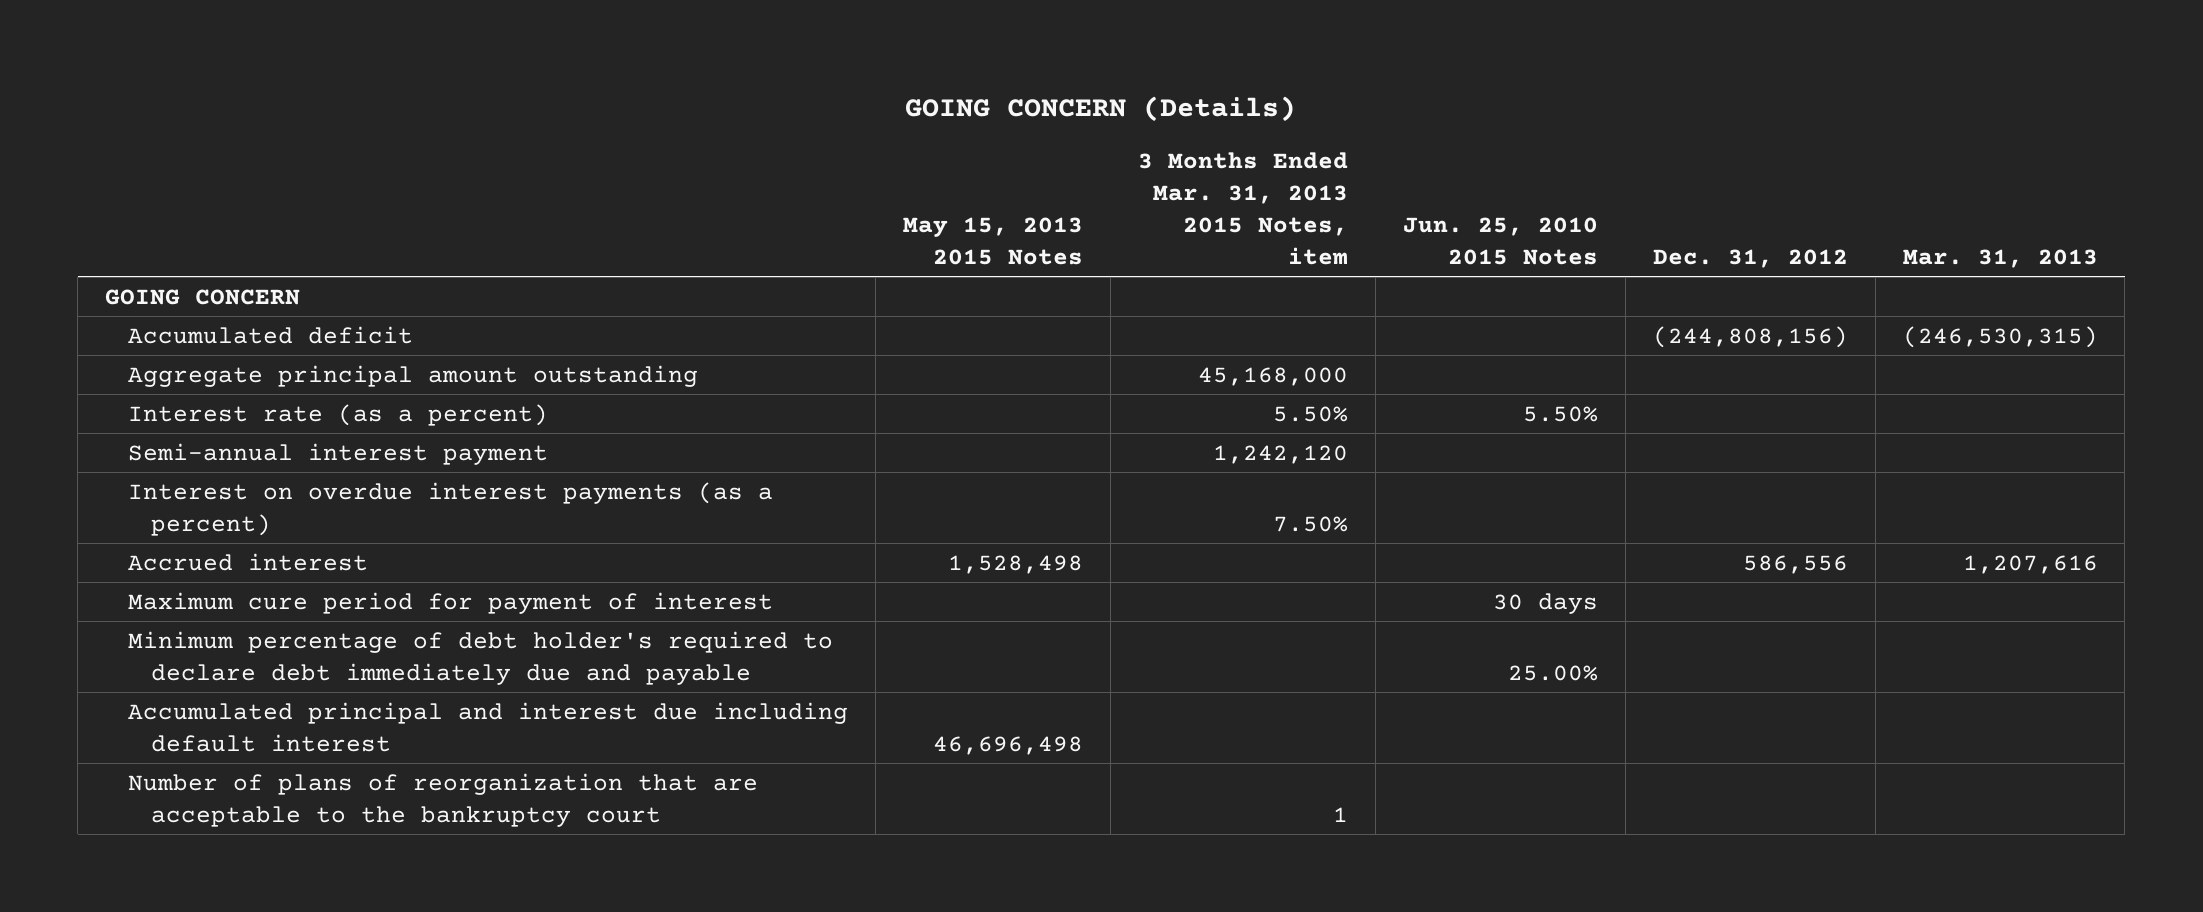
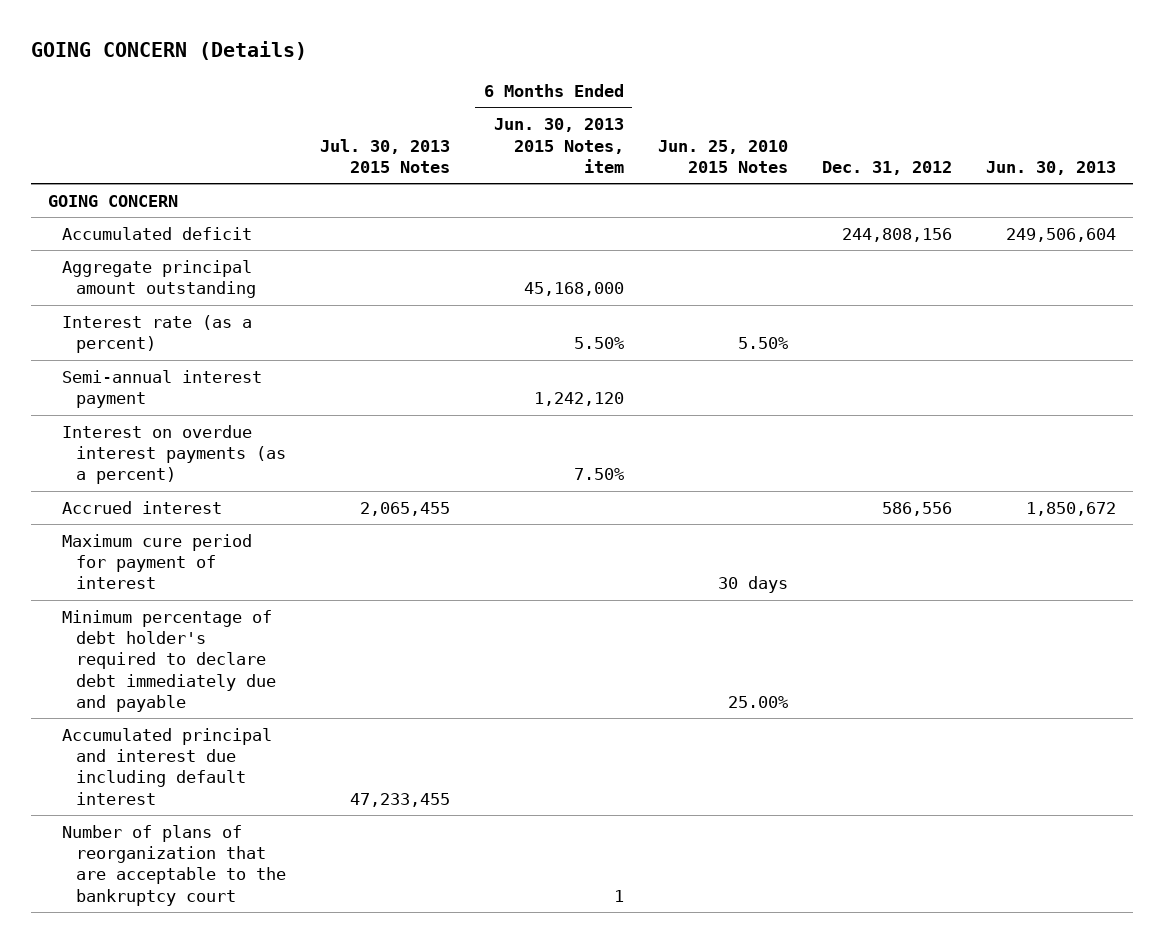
- | May 15, 2013 2015 Notes | 3 Months Ended Mar. 31, 2013 2015 Notes, item | Jun. 25, 2010 2015 Notes | Dec. 31, 2012 | Mar. 31, 2013
+ | Jul. 30, 2013 2015 Notes | 6 Months Ended Jun. 30, 2013 2015 Notes, item | Jun. 25, 2010 2015 Notes | Dec. 31, 2012 | Jun. 30, 2013
- Accumulated deficit | | | | (244,808,156) | (246,530,315)
+ Accumulated deficit | | | | 244,808,156 | 249,506,604

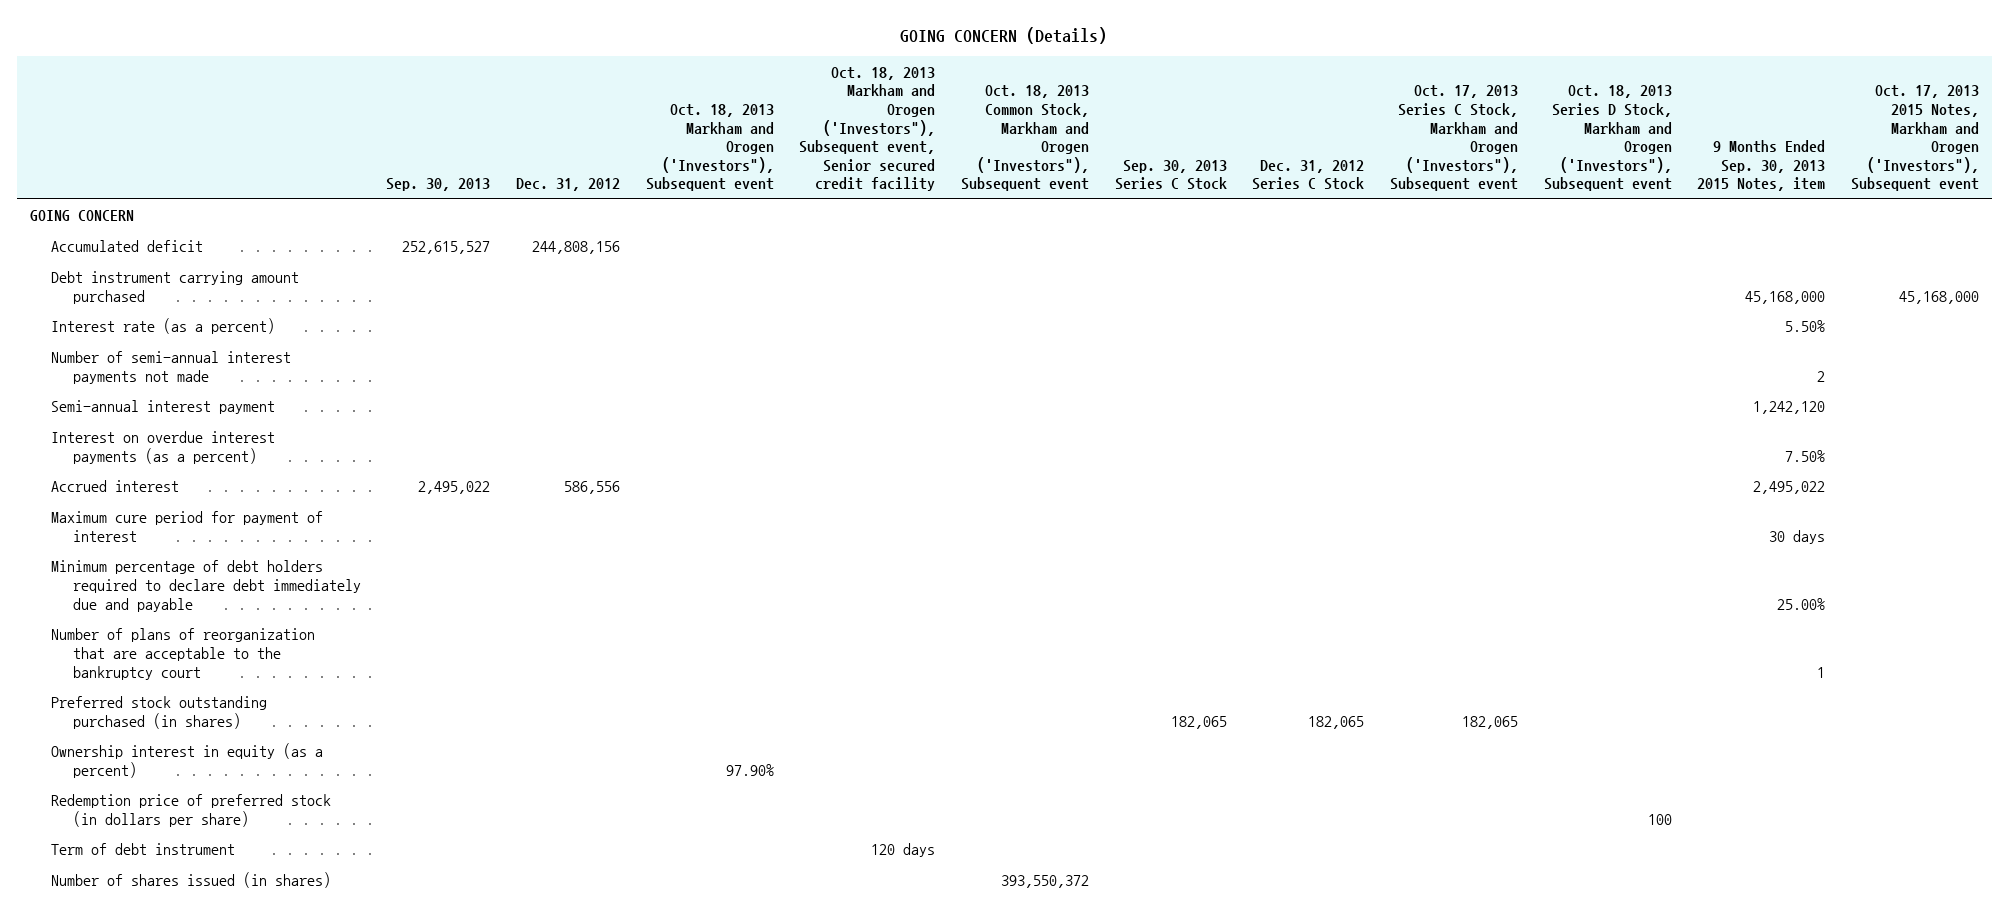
- | Jul. 30, 2013 2015 Notes | 6 Months Ended Jun. 30, 2013 2015 Notes, item | Jun. 25, 2010 2015 Notes | Dec. 31, 2012 | Jun. 30, 2013
+ | Sep. 30, 2013 | Dec. 31, 2012 | Oct. 18, 2013 Markham and Orogen ('Investors"), Subsequent event | Oct. 18, 2013 Markham and Orogen ('Investors"), Subsequent event, Senior secured credit facility | Oct. 18, 2013 Common Stock, Markham and Orogen ('Investors"), Subsequent event | Sep. 30, 2013 Series C Stock | Dec. 31, 2012 Series C Stock | Oct. 17, 2013 Series C Stock, Markham and Orogen ('Investors"), Subsequent event | Oct. 18, 2013 Series D Stock, Markham and Orogen ('Investors"), Subsequent event | 9 Months Ended Sep. 30, 2013 2015 Notes, item | Oct. 17, 2013 2015 Notes, Markham and Orogen ('Investors"), Subsequent event
- Aggregate principal amount outstanding | | 45,168,000 | | |
+ Debt instrument carrying amount purchased | | | | | | | | | | 45,168,000 | 45,168,000
+ Number of semi-annual interest payments not made | | | | | | | | | | 2 |
- Minimum percentage of debt holder's required to declare debt immediately due and payable | | | 25.00% | |
- Accumulated principal and interest due including default interest | 47,233,455 | | | |
+ Minimum percentage of debt holders required to declare debt immediately due and payable | | | | | | | | | | 25.00% |
+ Preferred stock outstanding purchased (in shares) | | | | | | 182,065 | 182,065 | 182,065 | | |
+ Ownership interest in equity (as a percent) | | | 97.90% | | | | | | | |
+ Redemption price of preferred stock (in dollars per share) | | | | | | | | | 100 | |
+ Term of debt instrument | | | | 120 days | | | | | | |
+ Number of shares issued (in shares) | | | | | 393,550,372 | | | | | |

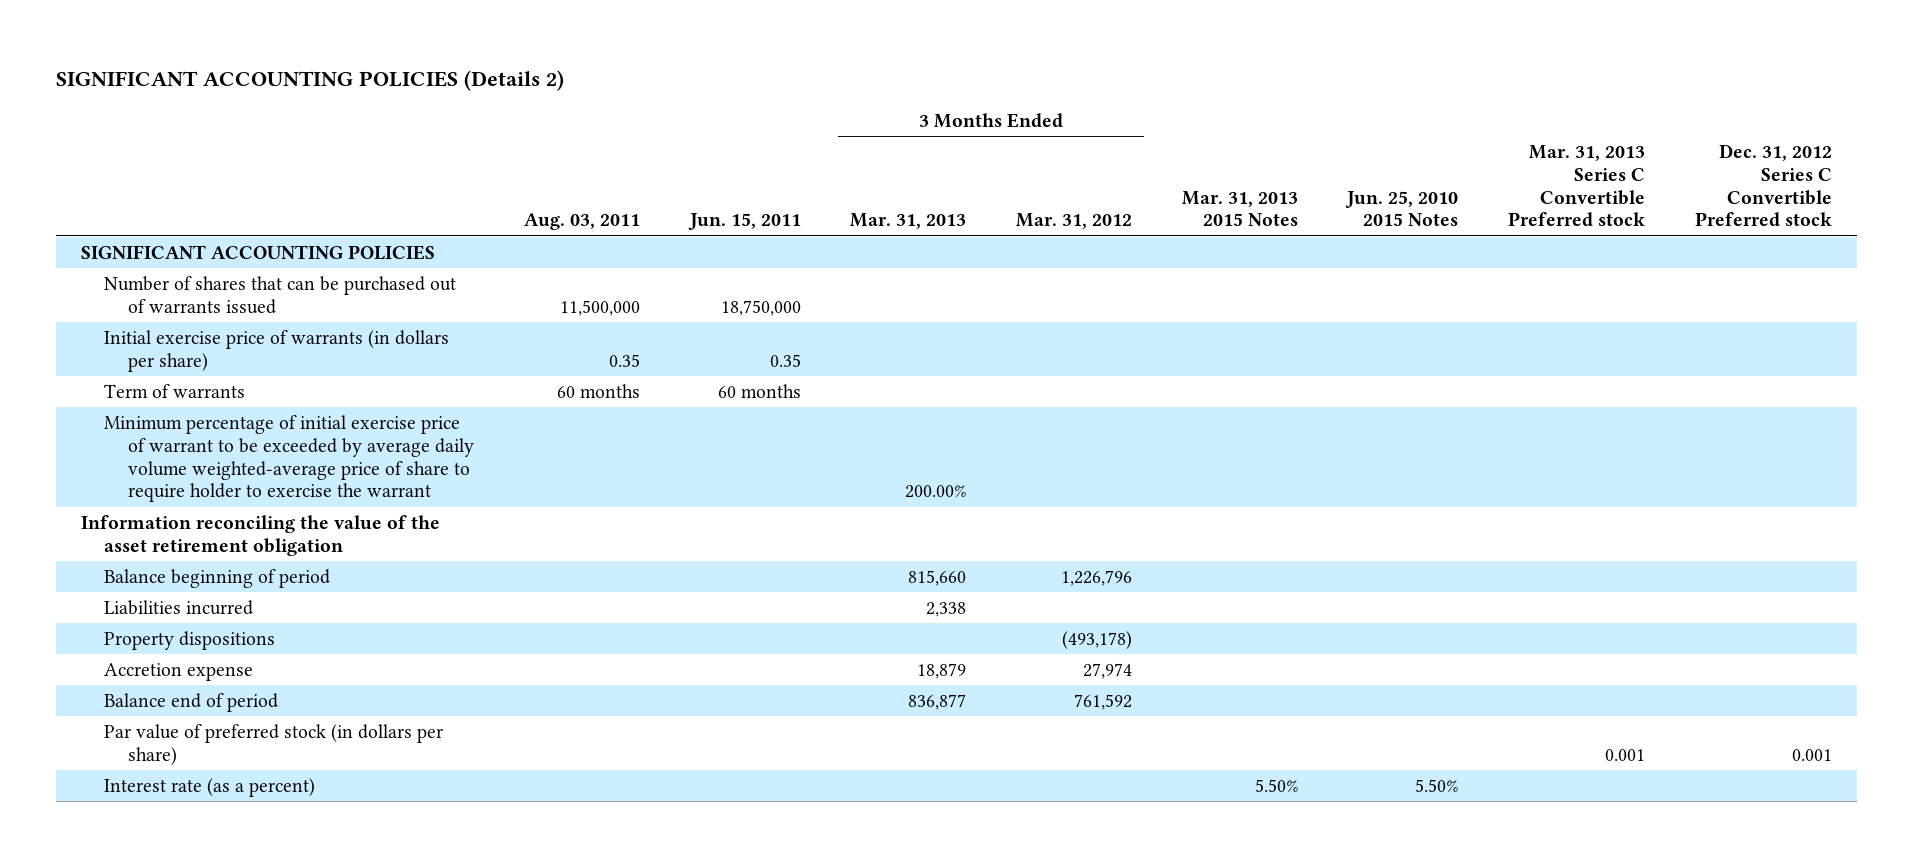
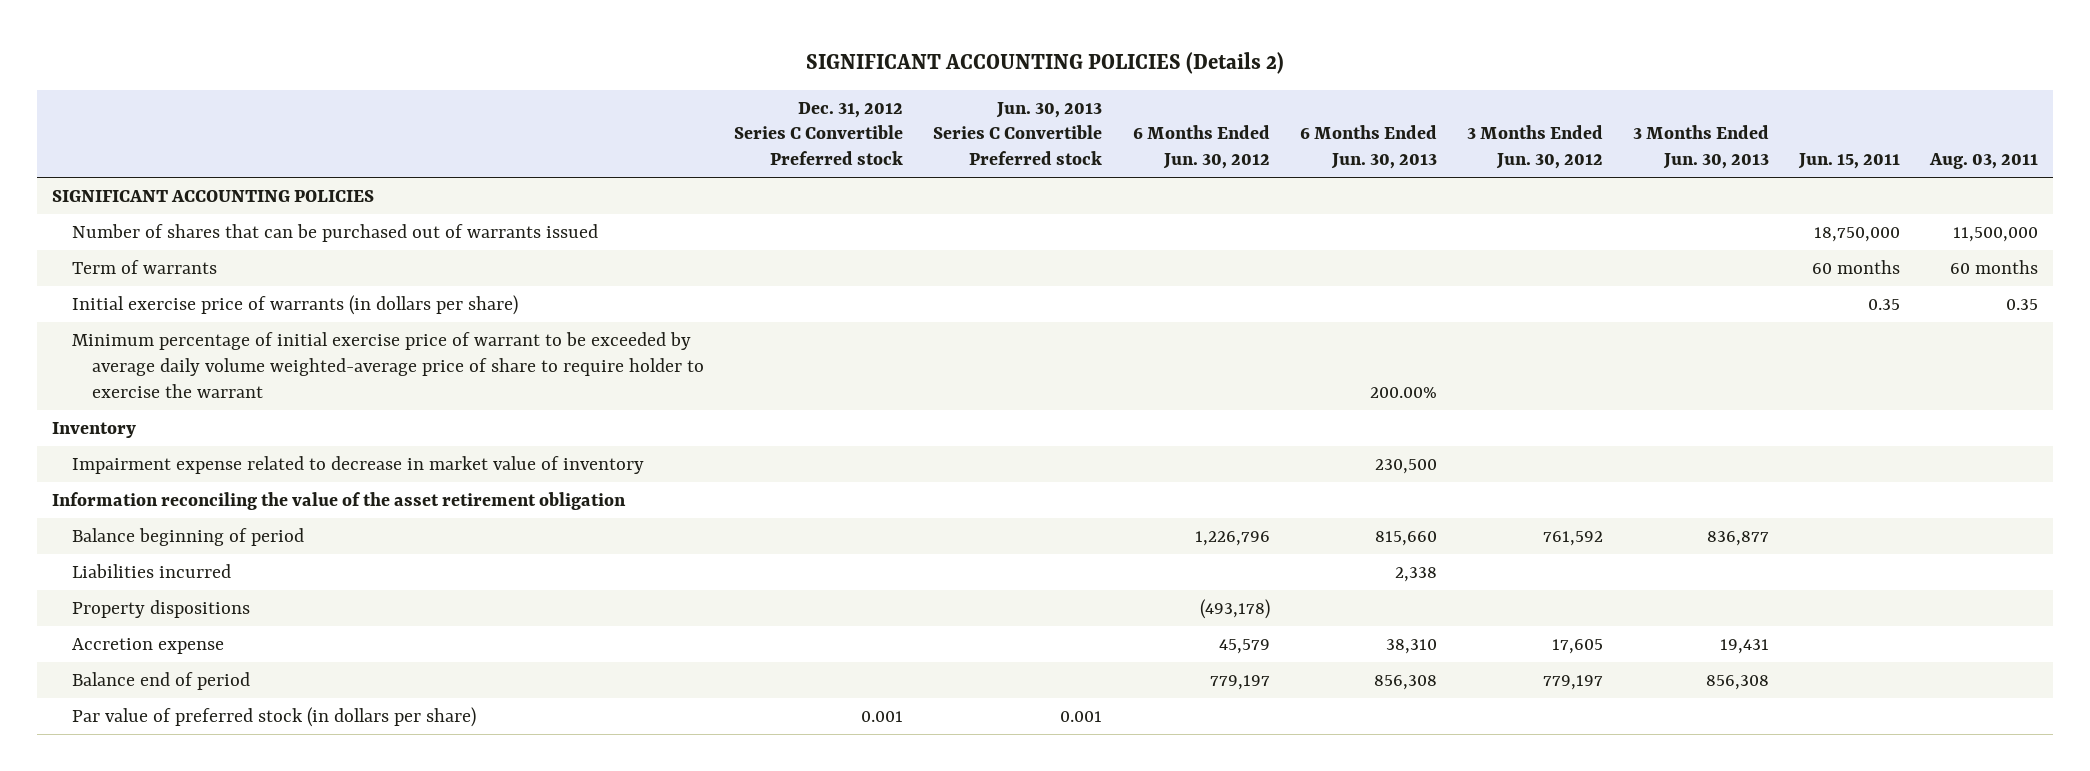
- | Aug. 03, 2011 | Jun. 15, 2011 | 3 Months Ended Mar. 31, 2013 | 3 Months Ended Mar. 31, 2012 | Mar. 31, 2013 2015 Notes | Jun. 25, 2010 2015 Notes | Mar. 31, 2013 Series C Convertible Preferred stock | Dec. 31, 2012 Series C Convertible Preferred stock
+ | Dec. 31, 2012 Series C Convertible Preferred stock | Jun. 30, 2013 Series C Convertible Preferred stock | 6 Months Ended Jun. 30, 2012 | 6 Months Ended Jun. 30, 2013 | 3 Months Ended Jun. 30, 2012 | 3 Months Ended Jun. 30, 2013 | Jun. 15, 2011 | Aug. 03, 2011
moved down: Initial exercise price of warrants (in dollars per share) | | | | | | | 0.35 | 0.35
+ Inventory
+ Impairment expense related to decrease in market value of inventory | | | | 230,500 | | | |
- Interest rate (as a percent) | | | | | 5.50% | 5.50% | |

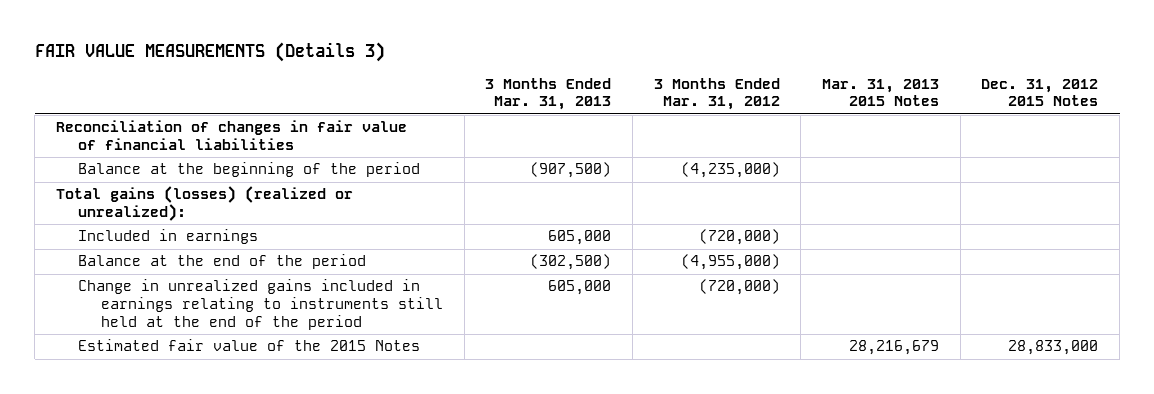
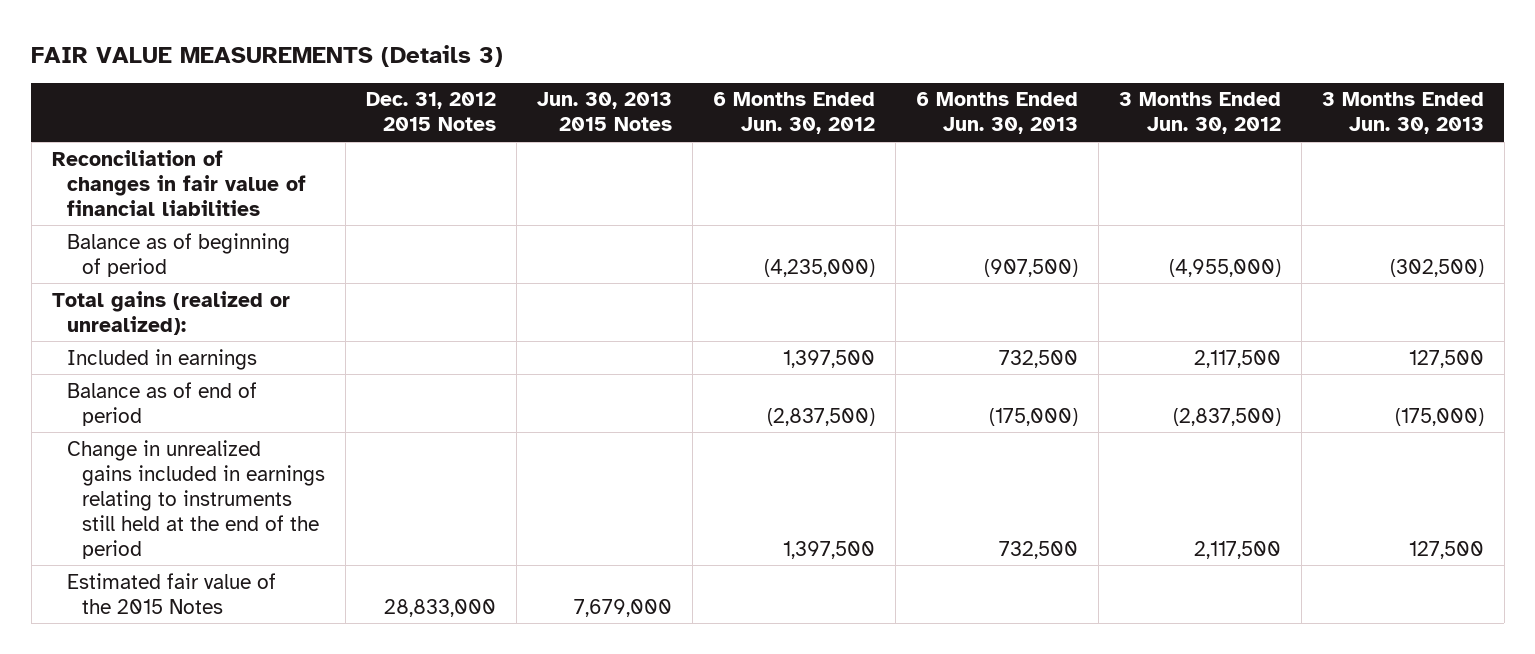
- | 3 Months Ended Mar. 31, 2013 | 3 Months Ended Mar. 31, 2012 | Mar. 31, 2013 2015 Notes | Dec. 31, 2012 2015 Notes
+ | Dec. 31, 2012 2015 Notes | Jun. 30, 2013 2015 Notes | 6 Months Ended Jun. 30, 2012 | 6 Months Ended Jun. 30, 2013 | 3 Months Ended Jun. 30, 2012 | 3 Months Ended Jun. 30, 2013
- Balance at the beginning of the period | (907,500) | (4,235,000) | |
- Total gains (losses) (realized or unrealized):
+ Balance as of beginning of period | | | (4,235,000) | (907,500) | (4,955,000) | (302,500)
+ Total gains (realized or unrealized):
- Balance at the end of the period | (302,500) | (4,955,000) | |
+ Balance as of end of period | | | (2,837,500) | (175,000) | (2,837,500) | (175,000)

